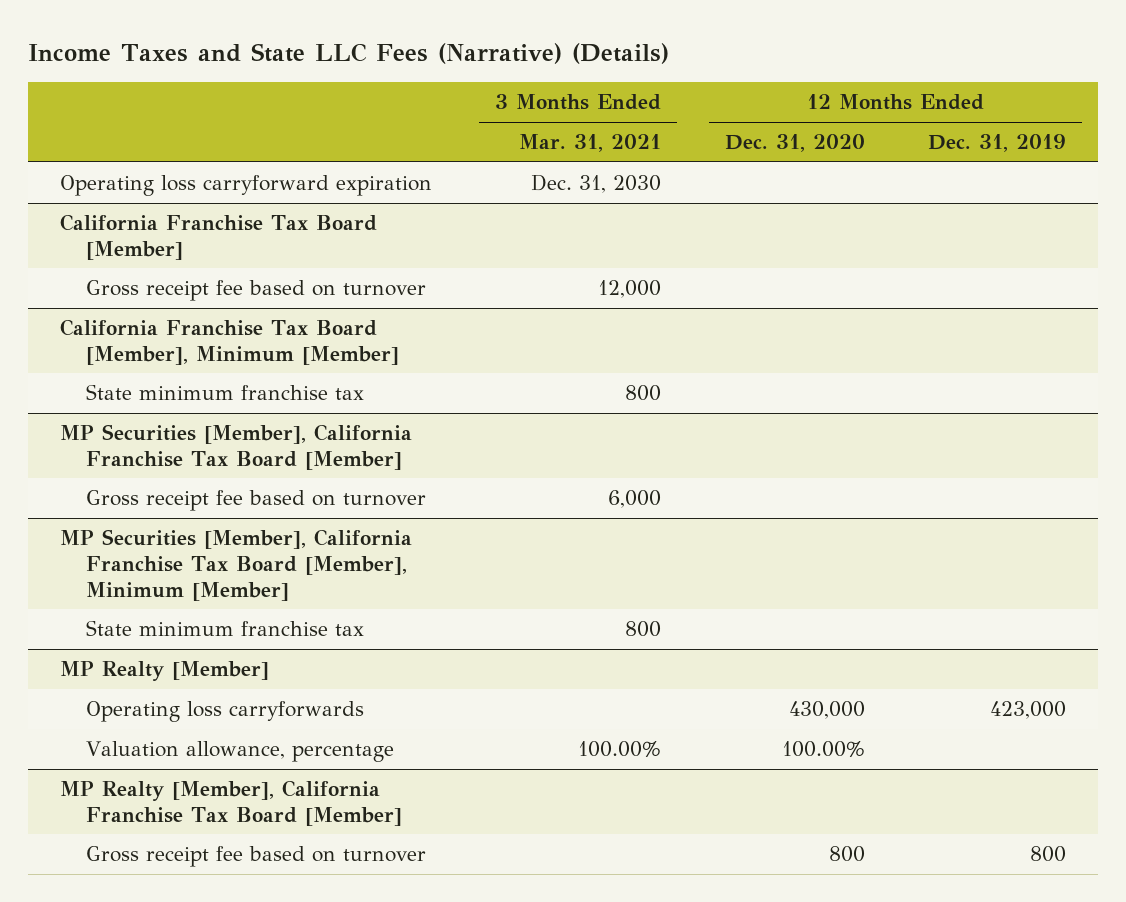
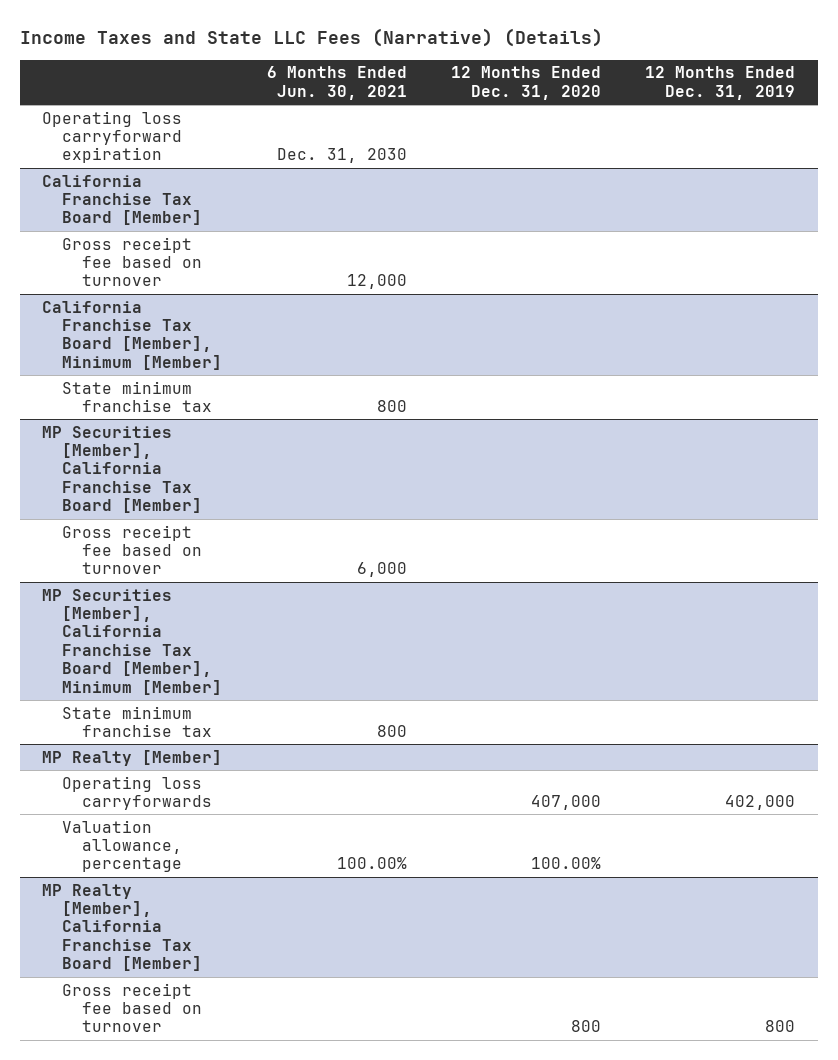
- | 3 Months Ended Mar. 31, 2021 | 12 Months Ended Dec. 31, 2020 | 12 Months Ended Dec. 31, 2019
+ | 6 Months Ended Jun. 30, 2021 | 12 Months Ended Dec. 31, 2020 | 12 Months Ended Dec. 31, 2019
@ MP Realty [Member]
- Operating loss carryforwards | | 430,000 | 423,000
+ Operating loss carryforwards | | 407,000 | 402,000

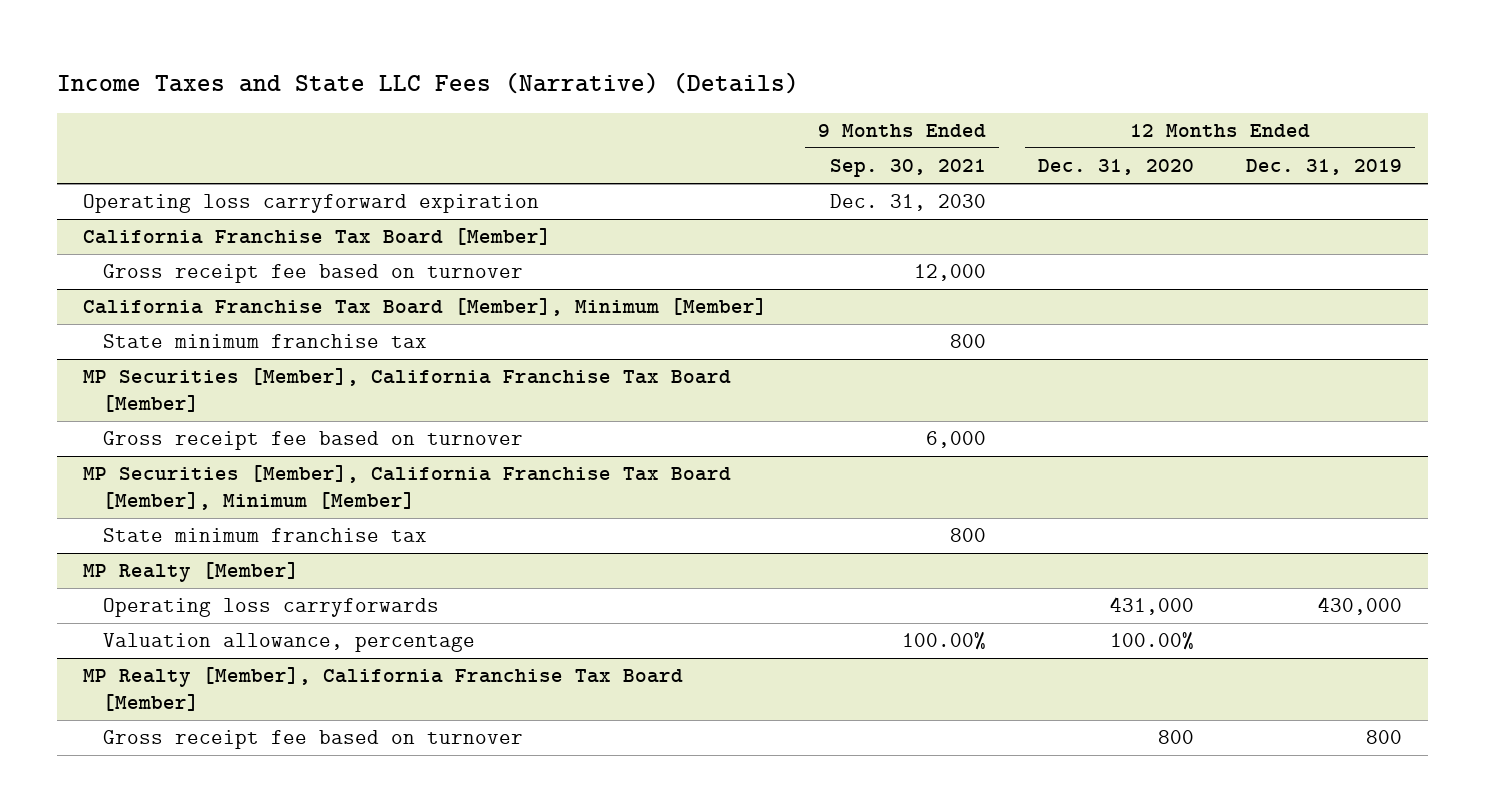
- | 6 Months Ended Jun. 30, 2021 | 12 Months Ended Dec. 31, 2020 | 12 Months Ended Dec. 31, 2019
+ | 9 Months Ended Sep. 30, 2021 | 12 Months Ended Dec. 31, 2020 | 12 Months Ended Dec. 31, 2019
@ MP Realty [Member]
- Operating loss carryforwards | | 407,000 | 402,000
+ Operating loss carryforwards | | 431,000 | 430,000

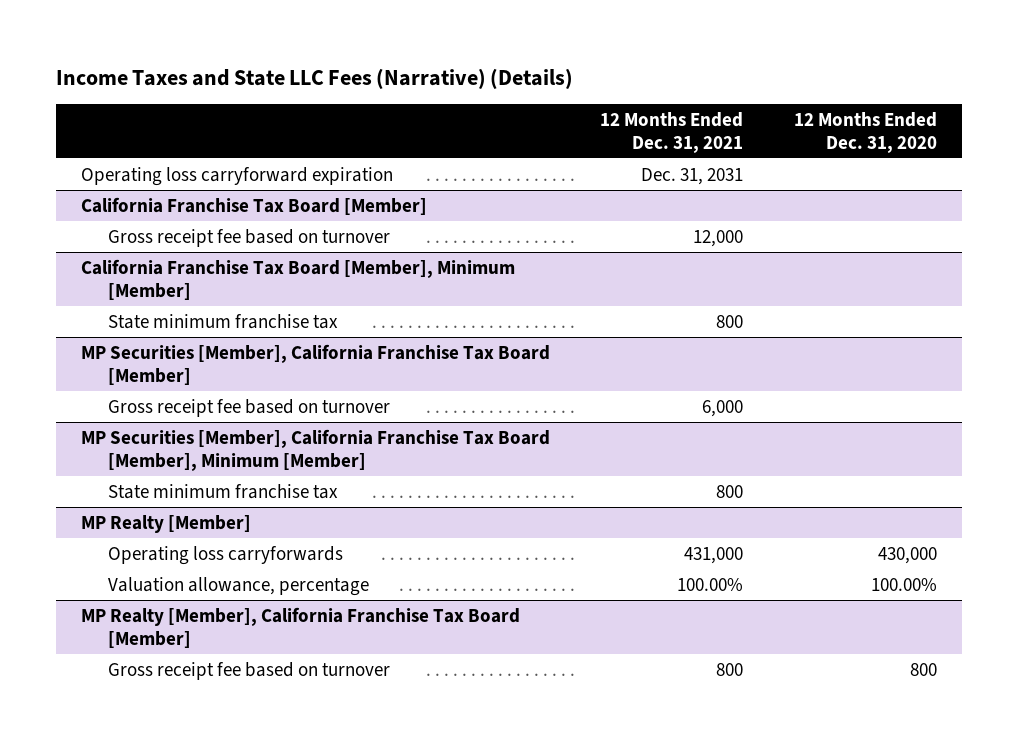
- | 9 Months Ended Sep. 30, 2021 | 12 Months Ended Dec. 31, 2020 | 12 Months Ended Dec. 31, 2019
+ | 12 Months Ended Dec. 31, 2021 | 12 Months Ended Dec. 31, 2020
@ MP Realty [Member]
- Operating loss carryforwards | | 431,000 | 430,000
+ Operating loss carryforwards | 431,000 | 430,000

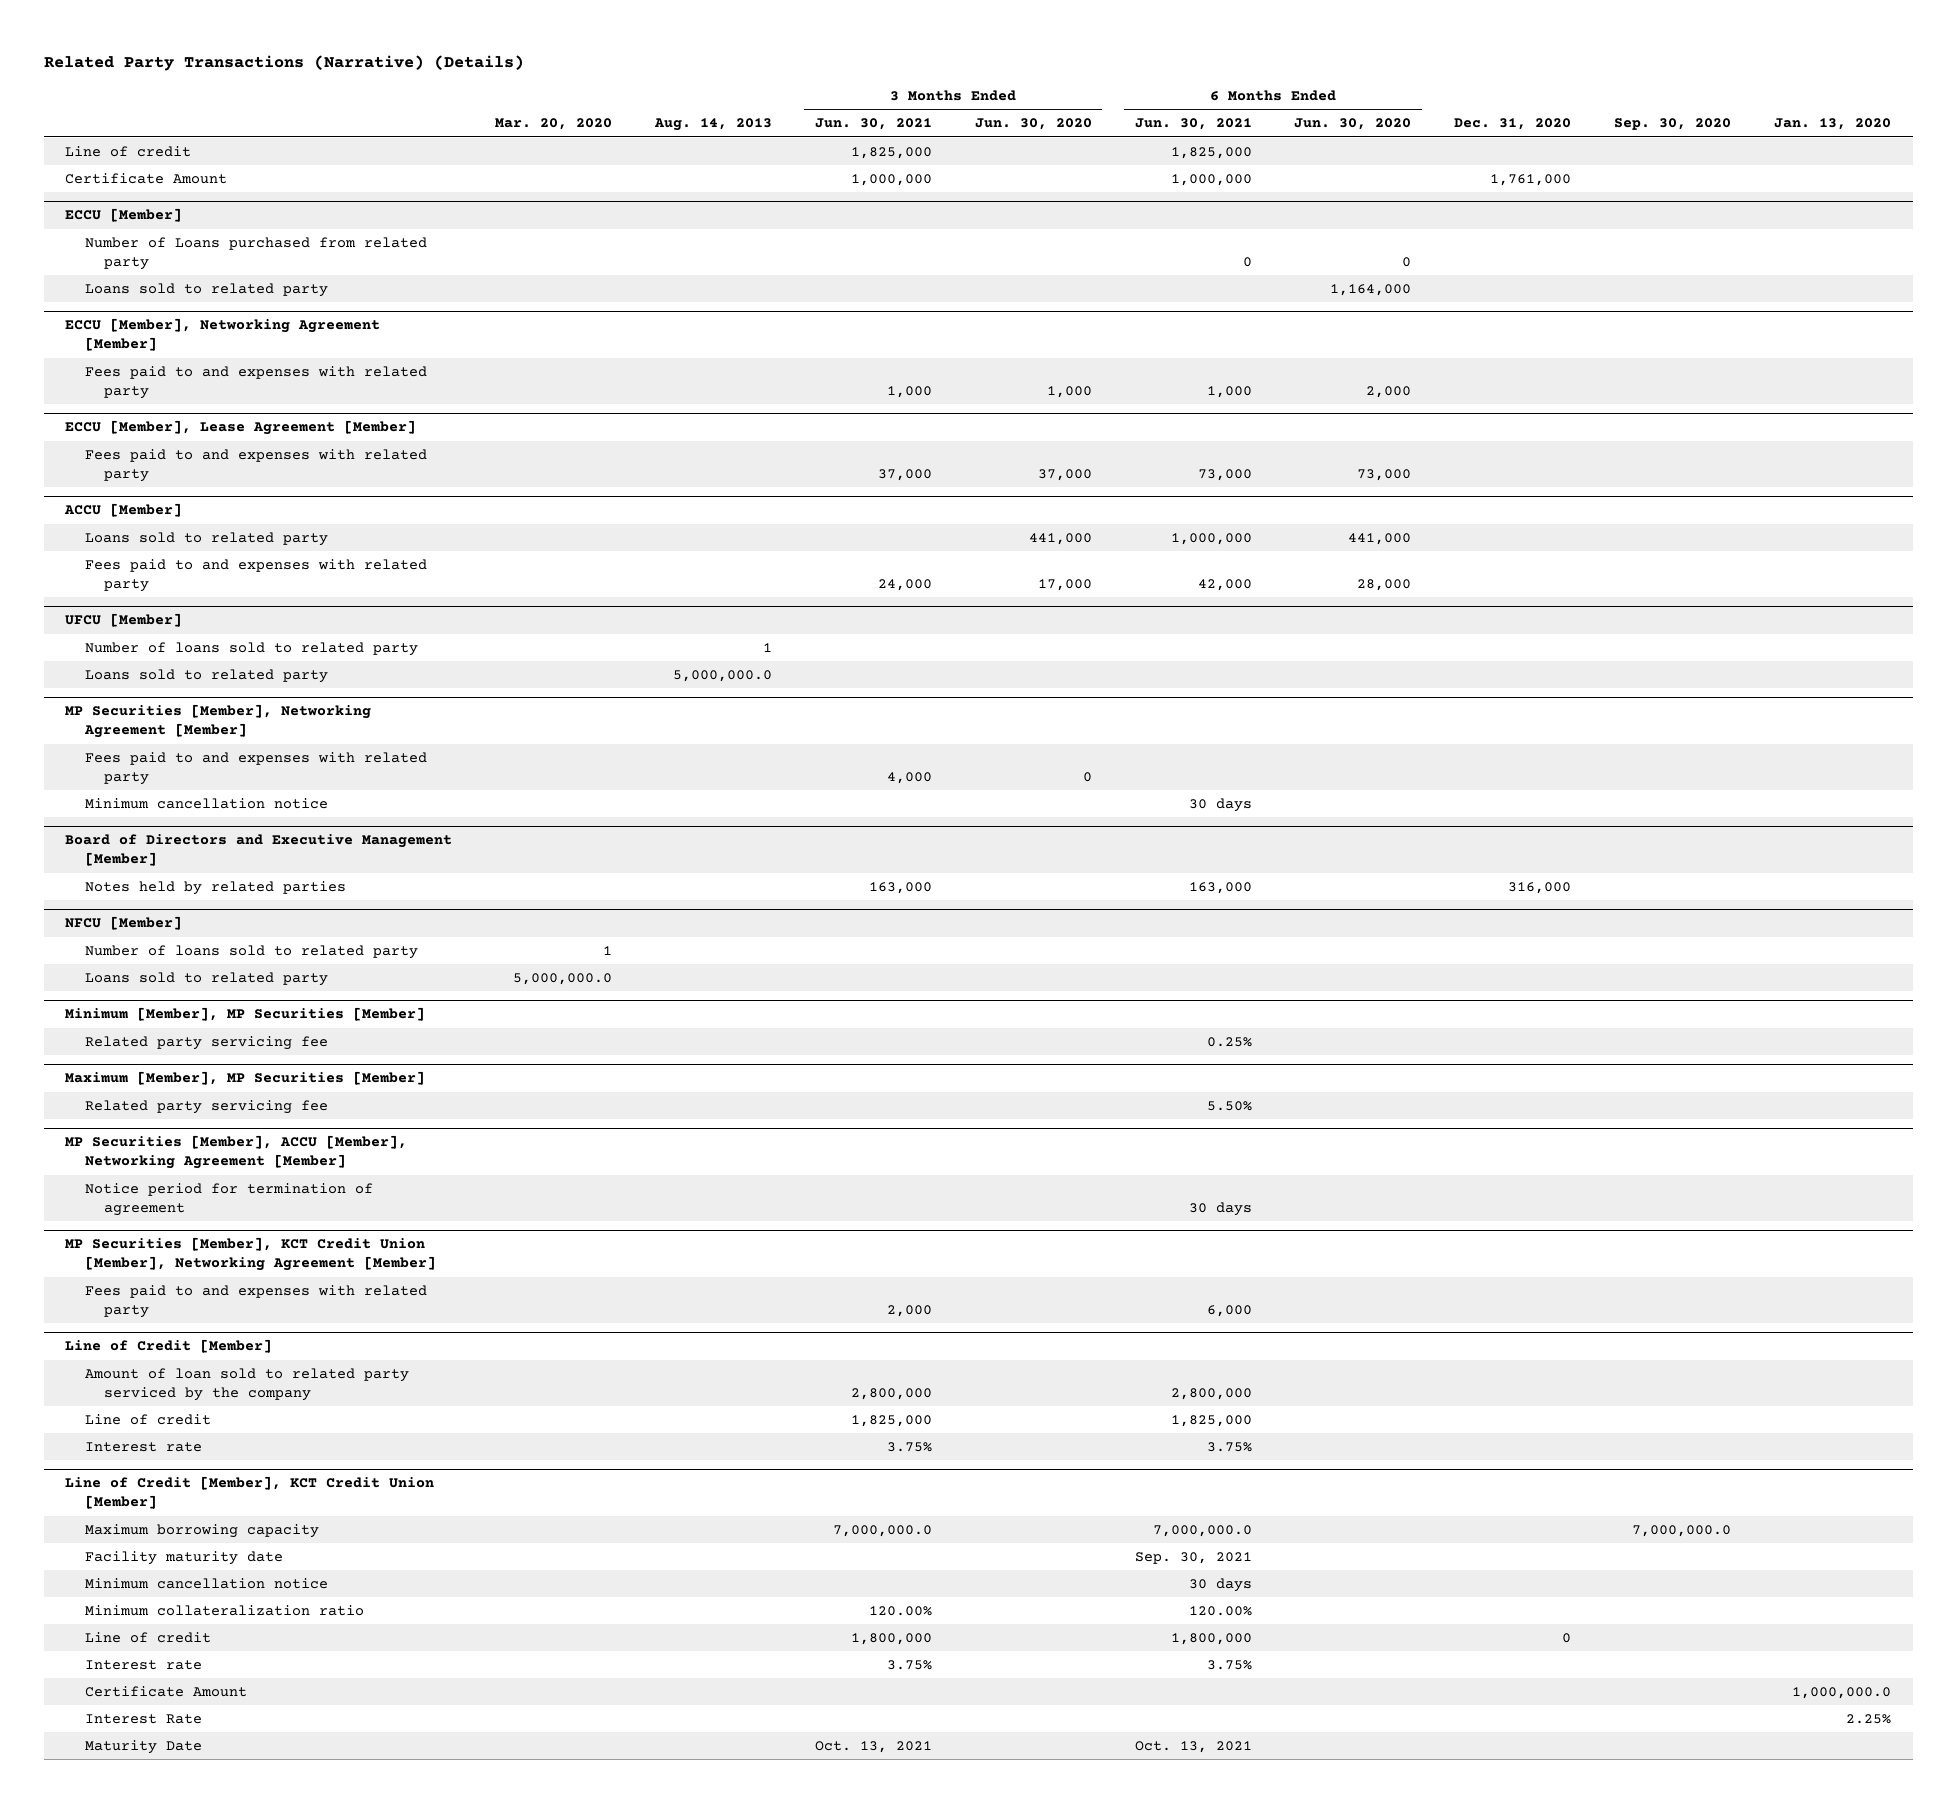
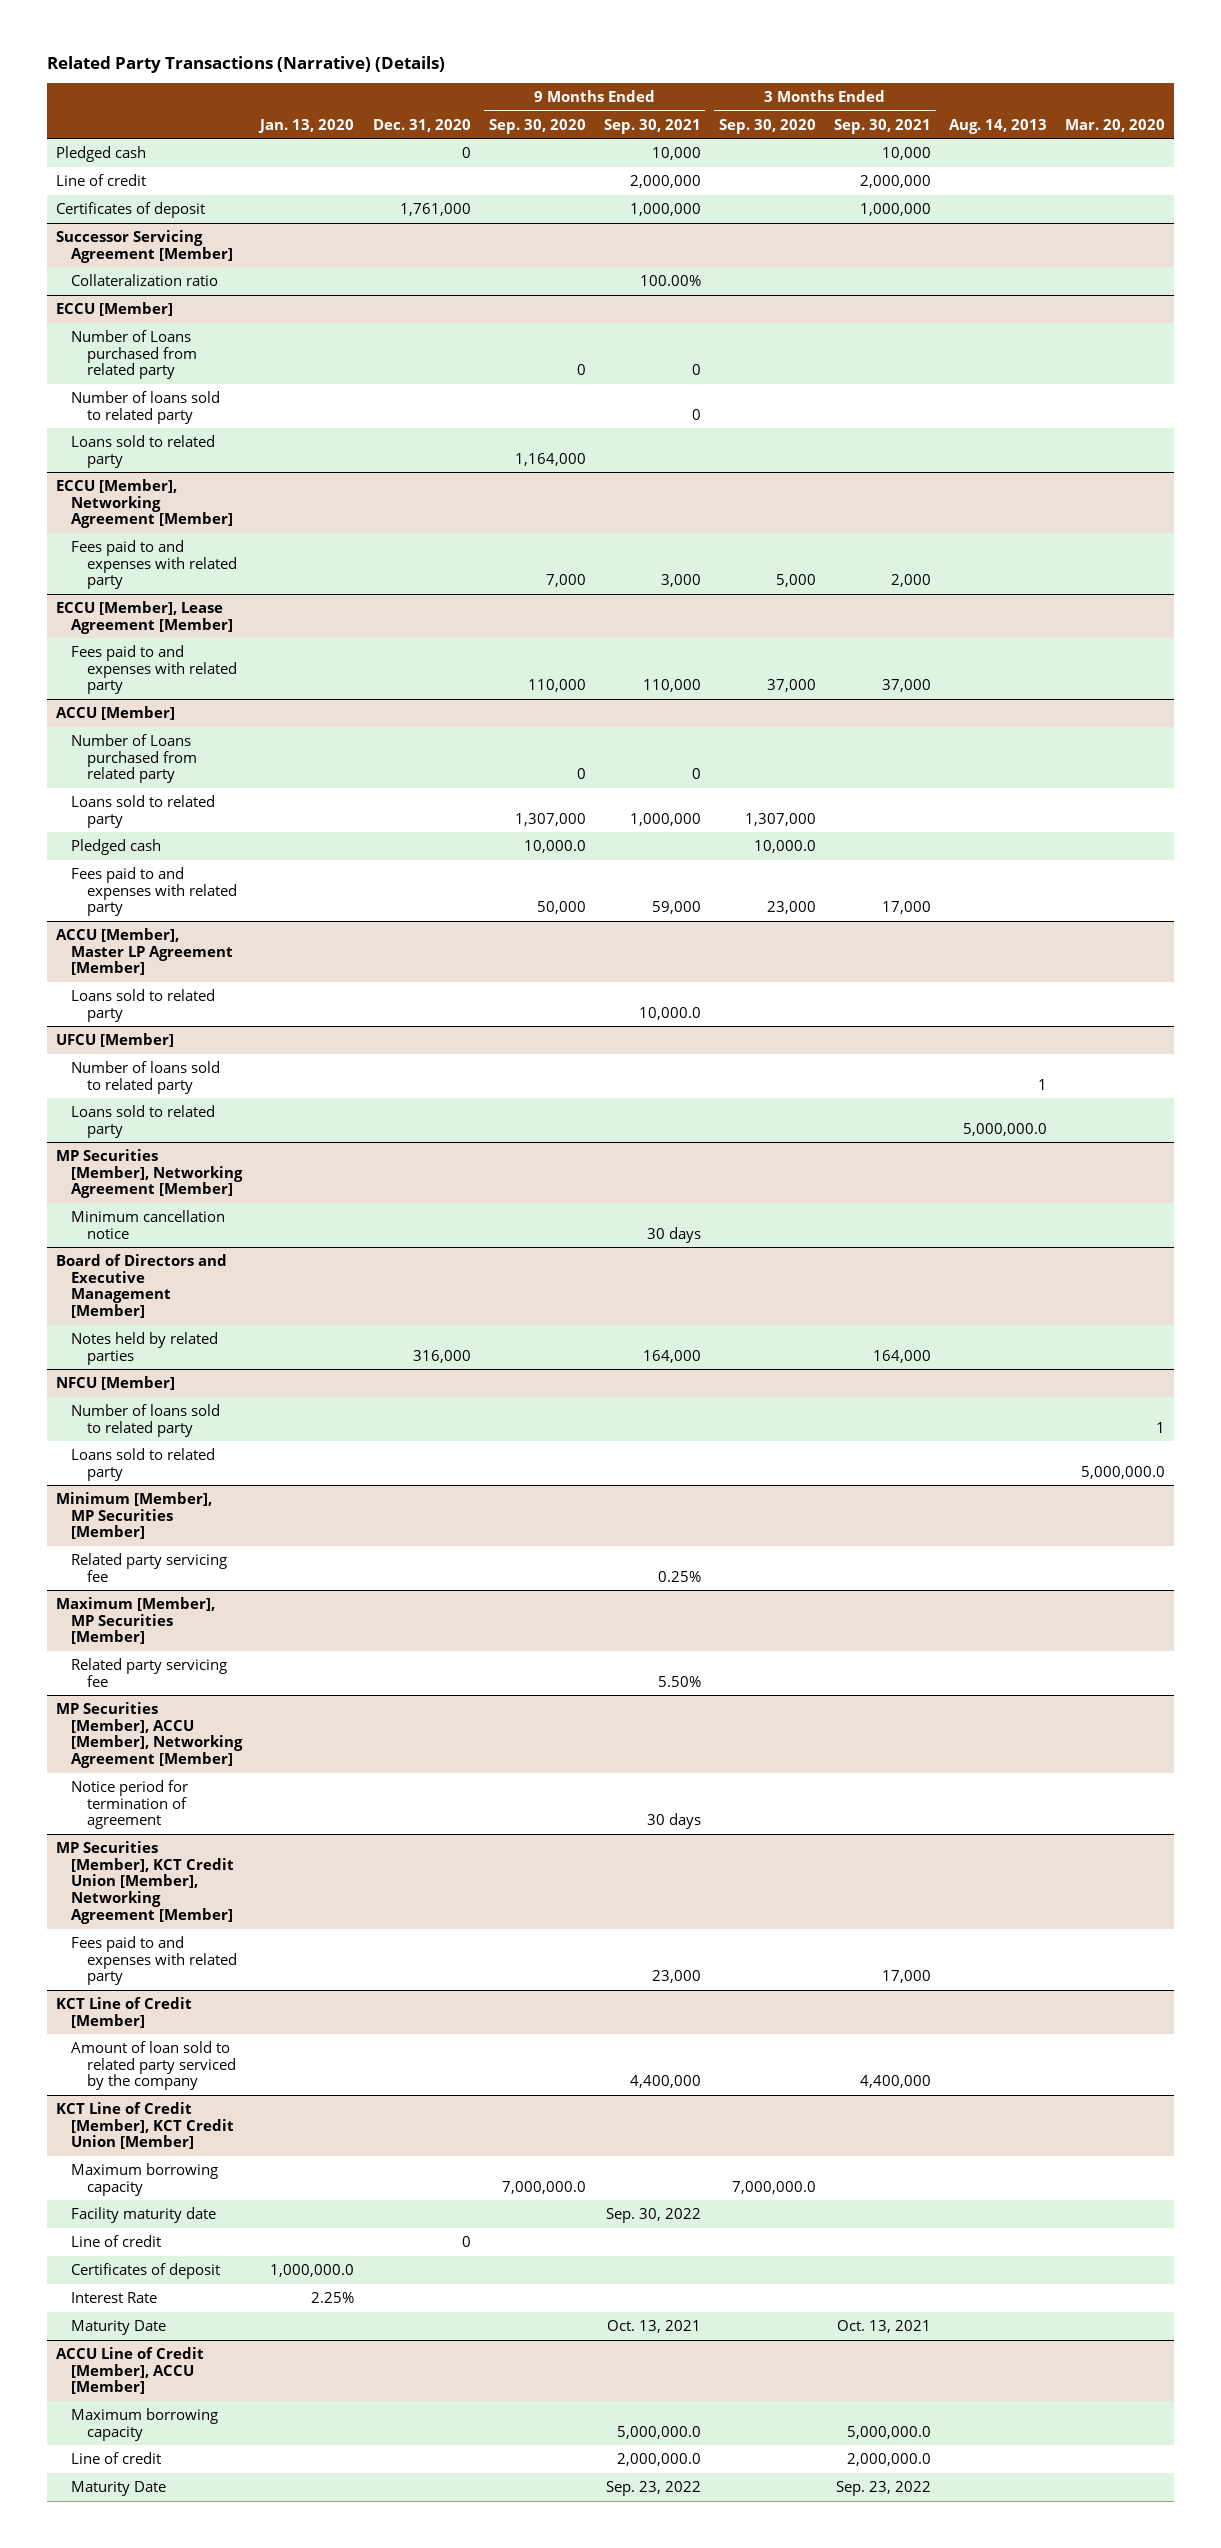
- | Mar. 20, 2020 | Aug. 14, 2013 | 3 Months Ended Jun. 30, 2021 | 3 Months Ended Jun. 30, 2020 | 6 Months Ended Jun. 30, 2021 | 6 Months Ended Jun. 30, 2020 | Dec. 31, 2020 | Sep. 30, 2020 | Jan. 13, 2020
+ | Jan. 13, 2020 | Dec. 31, 2020 | 9 Months Ended Sep. 30, 2020 | 9 Months Ended Sep. 30, 2021 | 3 Months Ended Sep. 30, 2020 | 3 Months Ended Sep. 30, 2021 | Aug. 14, 2013 | Mar. 20, 2020
+ Pledged cash | | 0 | | 10,000 | | 10,000 | |
- Certificate Amount | | | 1,000,000 | | 1,000,000 | | 1,761,000 | |
+ Certificates of deposit | | 1,761,000 | | 1,000,000 | | 1,000,000 | |
+ Successor Servicing Agreement [Member]
+ Collateralization ratio | | | | 100.00% | | | |
@ ECCU [Member]
+ Number of loans sold to related party | | | | 0 | | | |
@ ACCU [Member]
+ Number of Loans purchased from related party | | | 0 | 0 | | | |
+ Pledged cash | | | 10,000.0 | | 10,000.0 | | |
+ ACCU [Member], Master LP Agreement [Member]
+ Loans sold to related party | | | | 10,000.0 | | | |
@ MP Securities [Member], Networking Agreement [Member]
- Fees paid to and expenses with related party | | | 4,000 | 0 | | | | |
- Line of Credit [Member]
+ KCT Line of Credit [Member]
- Line of credit | | | 1,825,000 | | 1,825,000 | | | |
- Interest rate | | | 3.75% | | 3.75% | | | |
- Line of Credit [Member], KCT Credit Union [Member]
+ KCT Line of Credit [Member], KCT Credit Union [Member]
- Minimum cancellation notice | | | | | 30 days | | | |
- Minimum collateralization ratio | | | 120.00% | | 120.00% | | | |
- Interest rate | | | 3.75% | | 3.75% | | | |
- Certificate Amount | | | | | | | | | 1,000,000.0
+ Certificates of deposit | 1,000,000.0 | | | | | | |
+ ACCU Line of Credit [Member], ACCU [Member]
+ Maximum borrowing capacity | | | | 5,000,000.0 | | 5,000,000.0 | |
+ Line of credit | | | | 2,000,000.0 | | 2,000,000.0 | |
+ Maturity Date | | | | Sep. 23, 2022 | | Sep. 23, 2022 | |

